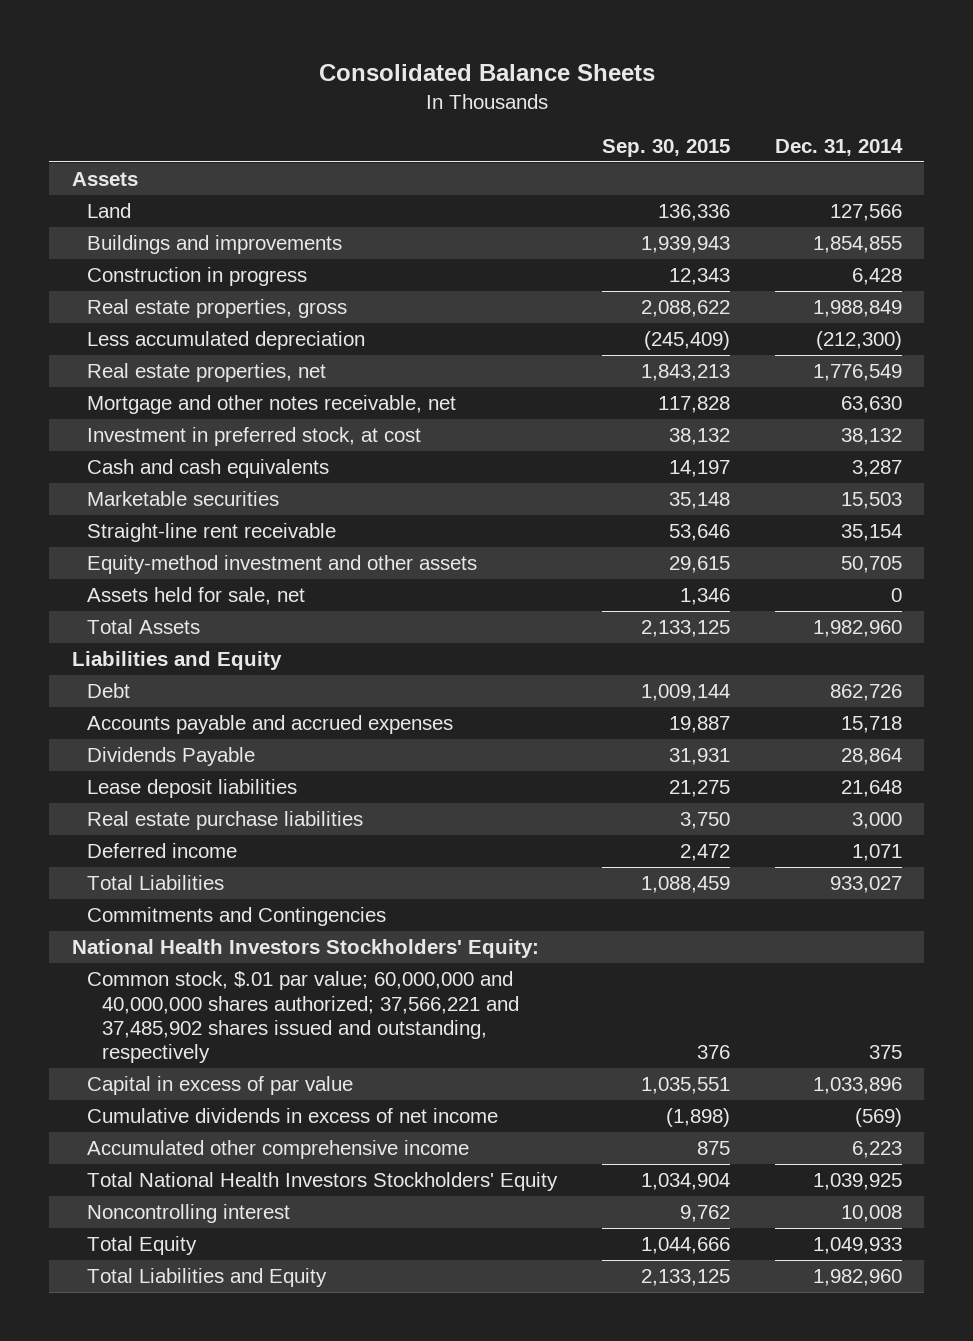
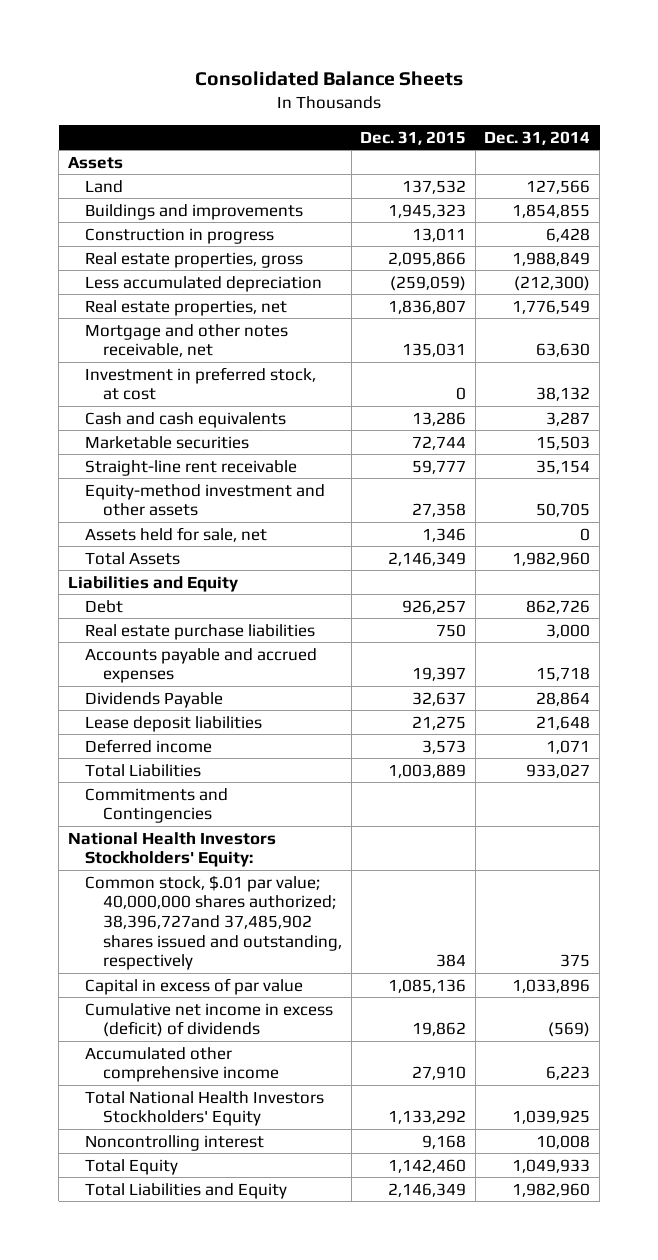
- | Sep. 30, 2015 | Dec. 31, 2014
+ | Dec. 31, 2015 | Dec. 31, 2014
moved up: Real estate purchase liabilities | 750 | 3,000
- Common stock, $.01 par value; 60,000,000 and 40,000,000 shares authorized; 37,566,221 and 37,485,902 shares issued and outstanding, respectively | 376 | 375
+ Common stock, $.01 par value; 40,000,000 shares authorized; 38,396,727and 37,485,902 shares issued and outstanding, respectively | 384 | 375
- Cumulative dividends in excess of net income | (1,898) | (569)
+ Cumulative net income in excess (deficit) of dividends | 19,862 | (569)

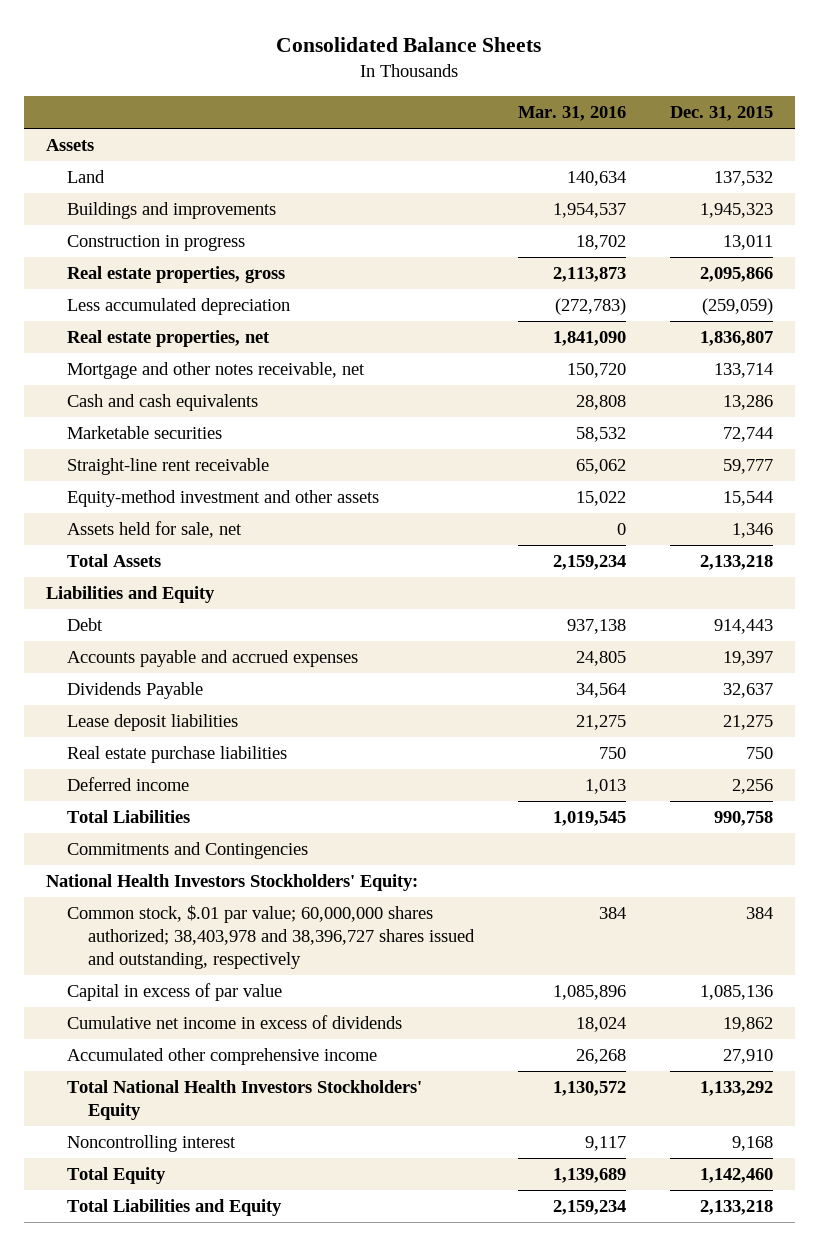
- | Dec. 31, 2015 | Dec. 31, 2014
+ | Mar. 31, 2016 | Dec. 31, 2015
- Mortgage and other notes receivable, net | 135,031 | 63,630
- Investment in preferred stock, at cost | 0 | 38,132
+ Mortgage and other notes receivable, net | 150,720 | 133,714
- Equity-method investment and other assets | 27,358 | 50,705
+ Equity-method investment and other assets | 15,022 | 15,544
- Total Assets | 2,146,349 | 1,982,960
+ Total Assets | 2,159,234 | 2,133,218
- Debt | 926,257 | 862,726
+ Debt | 937,138 | 914,443
- Deferred income | 3,573 | 1,071
- Total Liabilities | 1,003,889 | 933,027
moved down: Real estate purchase liabilities | 750 | 750
+ Deferred income | 1,013 | 2,256
+ Total Liabilities | 1,019,545 | 990,758
- Common stock, $.01 par value; 40,000,000 shares authorized; 38,396,727and 37,485,902 shares issued and outstanding, respectively | 384 | 375
+ Common stock, $.01 par value; 60,000,000 shares authorized; 38,403,978 and 38,396,727 shares issued and outstanding, respectively | 384 | 384
- Cumulative net income in excess (deficit) of dividends | 19,862 | (569)
+ Cumulative net income in excess of dividends | 18,024 | 19,862
- Total Liabilities and Equity | 2,146,349 | 1,982,960
+ Total Liabilities and Equity | 2,159,234 | 2,133,218

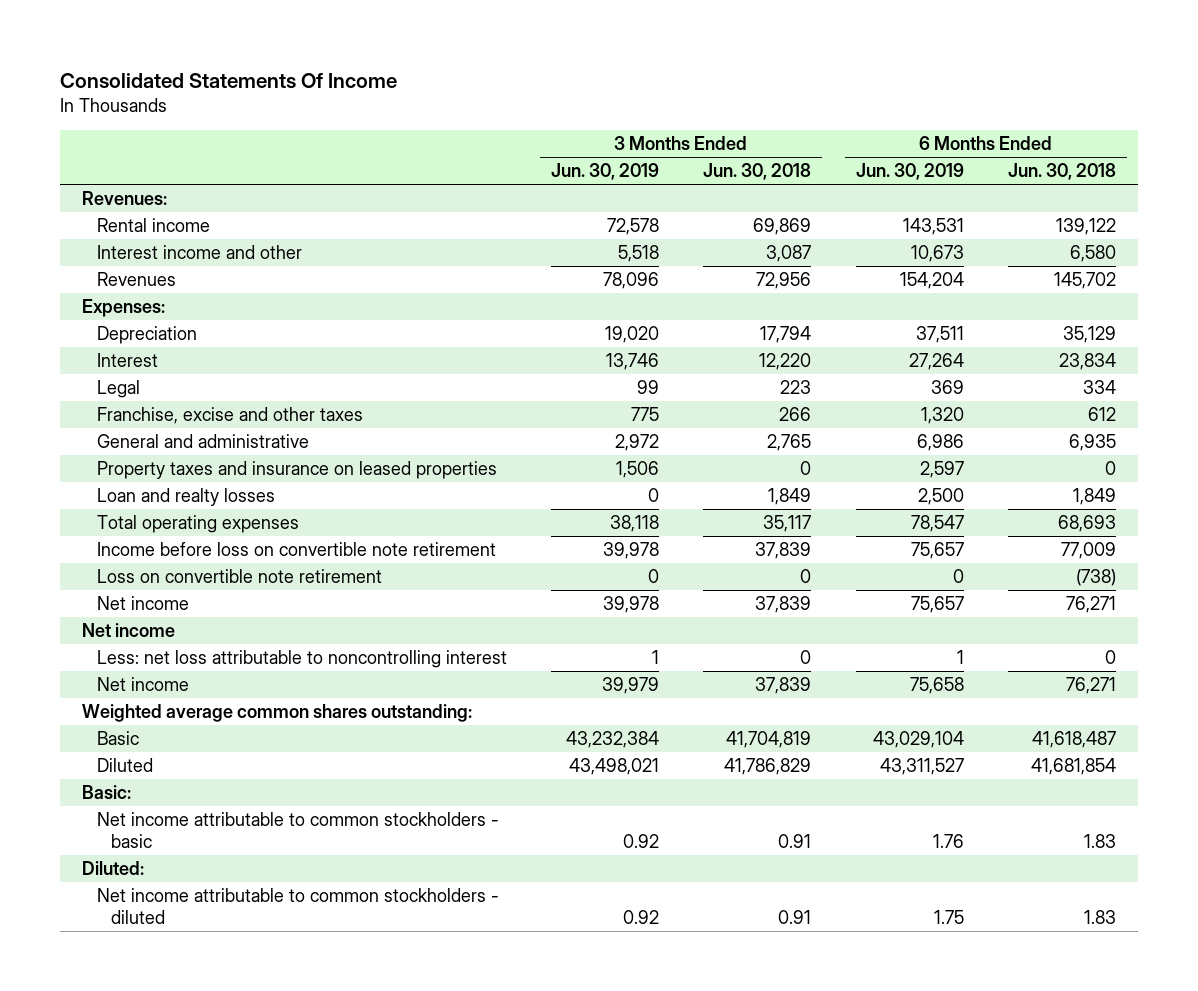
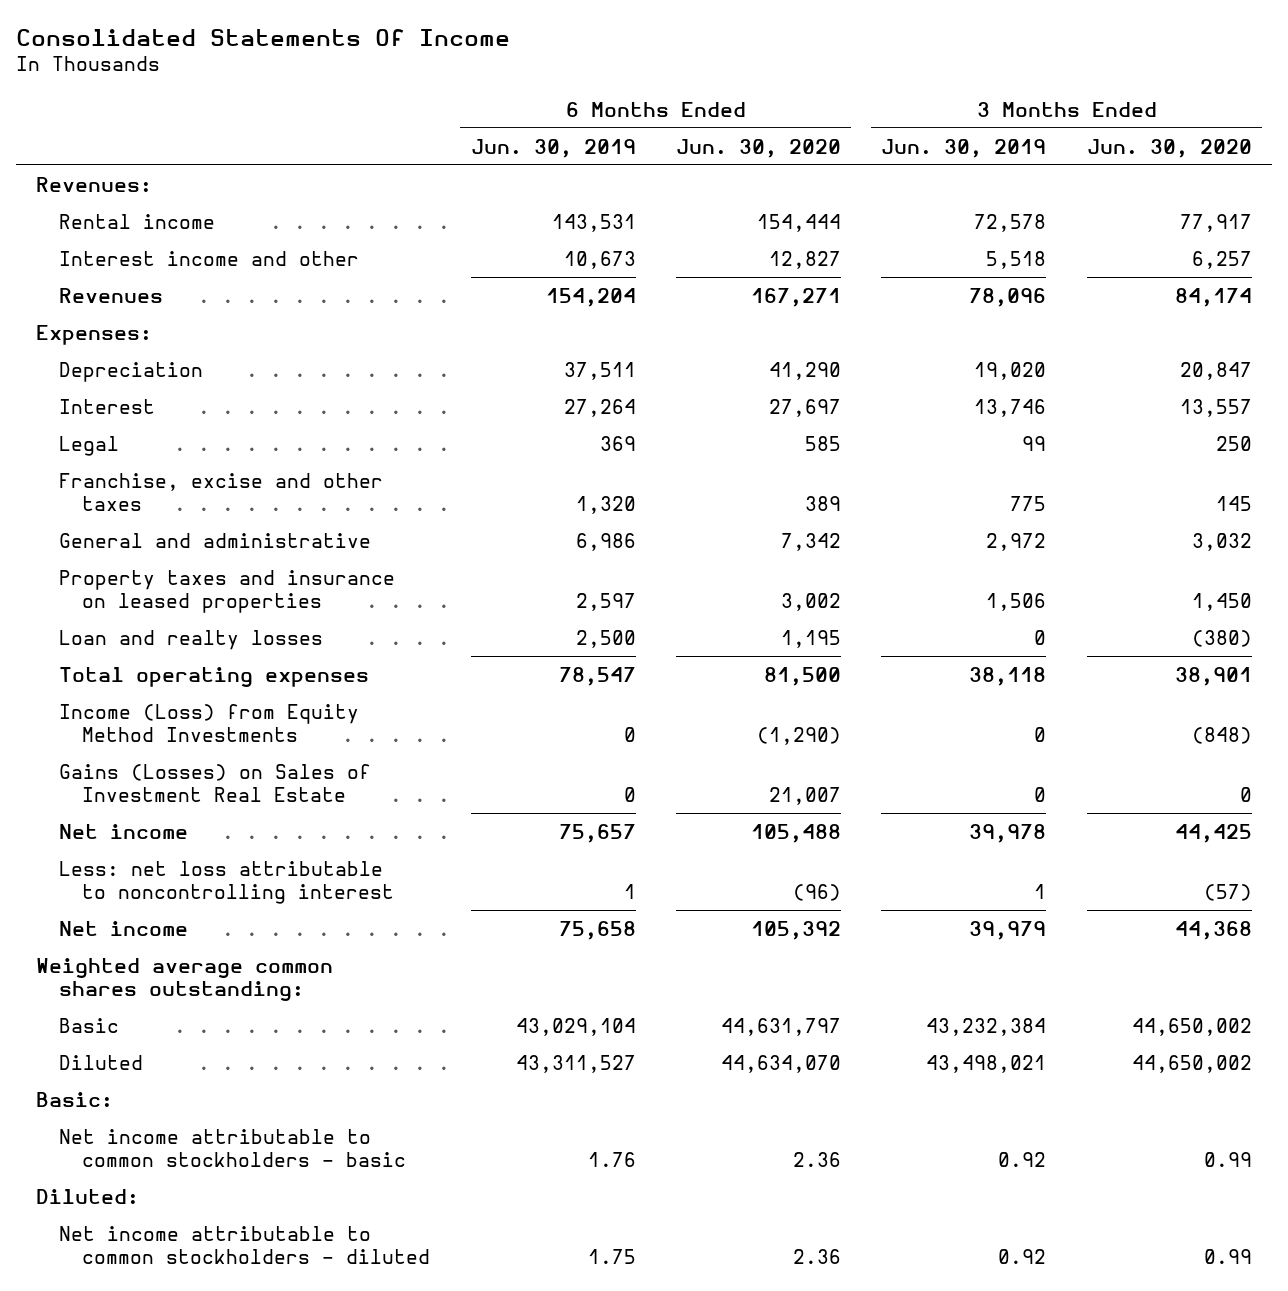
- | 3 Months Ended Jun. 30, 2019 | 3 Months Ended Jun. 30, 2018 | 6 Months Ended Jun. 30, 2019 | 6 Months Ended Jun. 30, 2018
+ | 6 Months Ended Jun. 30, 2019 | 6 Months Ended Jun. 30, 2020 | 3 Months Ended Jun. 30, 2019 | 3 Months Ended Jun. 30, 2020
- Income before loss on convertible note retirement | 39,978 | 37,839 | 75,657 | 77,009
- Loss on convertible note retirement | 0 | 0 | 0 | (738)
+ Income (Loss) from Equity Method Investments | 0 | (1,290) | 0 | (848)
+ Gains (Losses) on Sales of Investment Real Estate | 0 | 21,007 | 0 | 0
- Net income

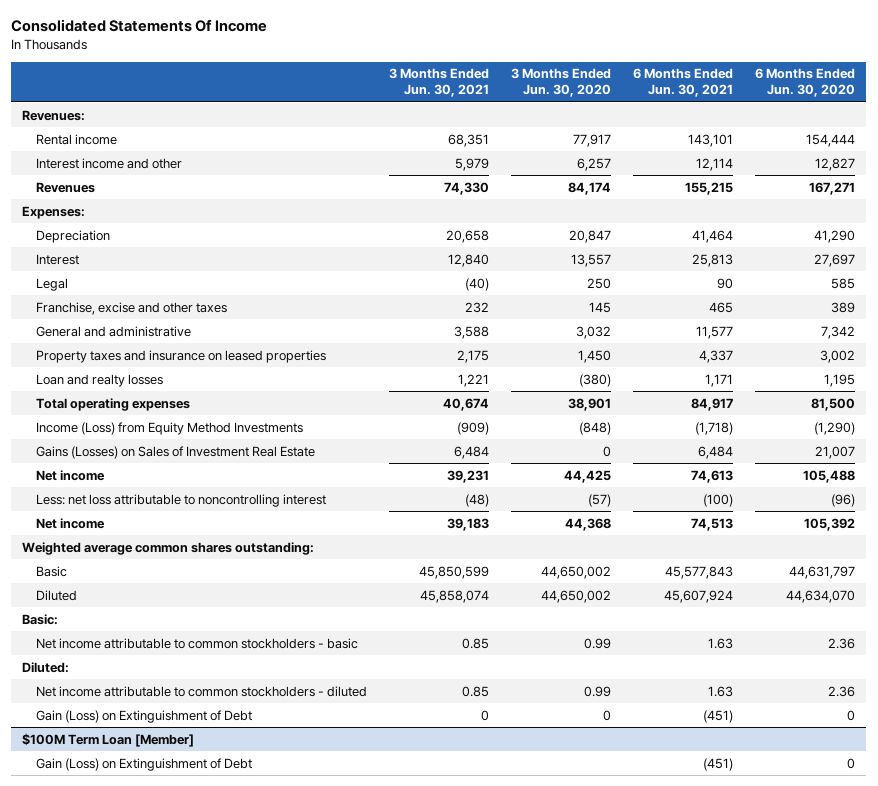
- | 6 Months Ended Jun. 30, 2019 | 6 Months Ended Jun. 30, 2020 | 3 Months Ended Jun. 30, 2019 | 3 Months Ended Jun. 30, 2020
+ | 3 Months Ended Jun. 30, 2021 | 3 Months Ended Jun. 30, 2020 | 6 Months Ended Jun. 30, 2021 | 6 Months Ended Jun. 30, 2020
+ Gain (Loss) on Extinguishment of Debt | 0 | 0 | (451) | 0
+ $100M Term Loan [Member]
+ Gain (Loss) on Extinguishment of Debt | | | (451) | 0

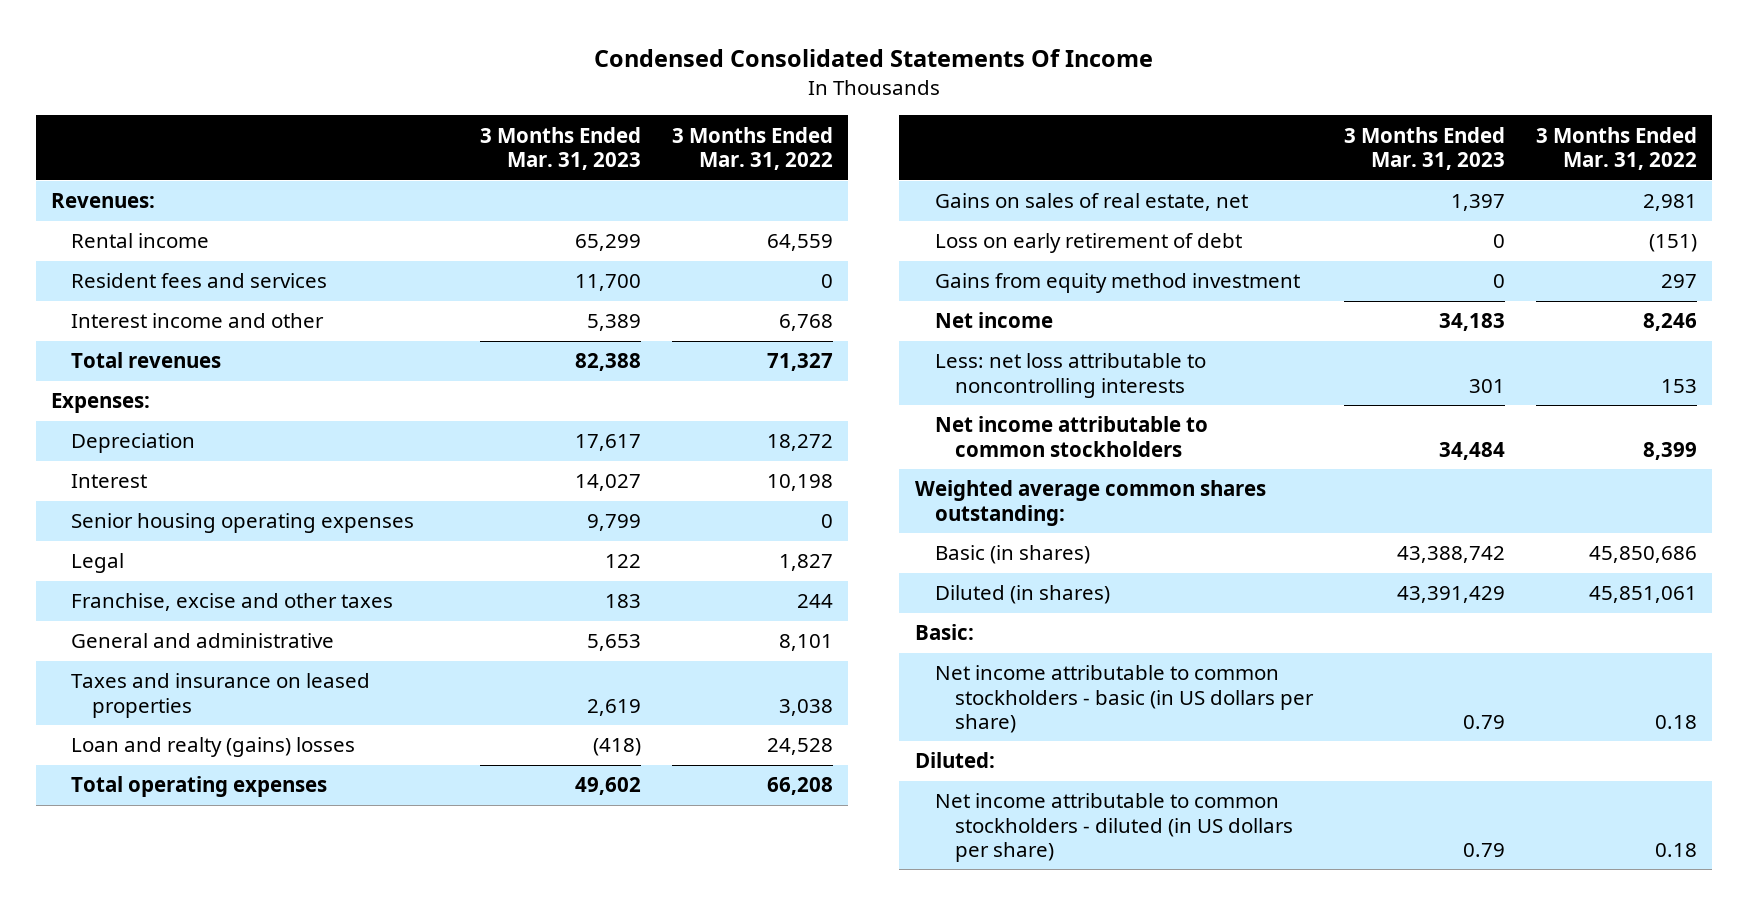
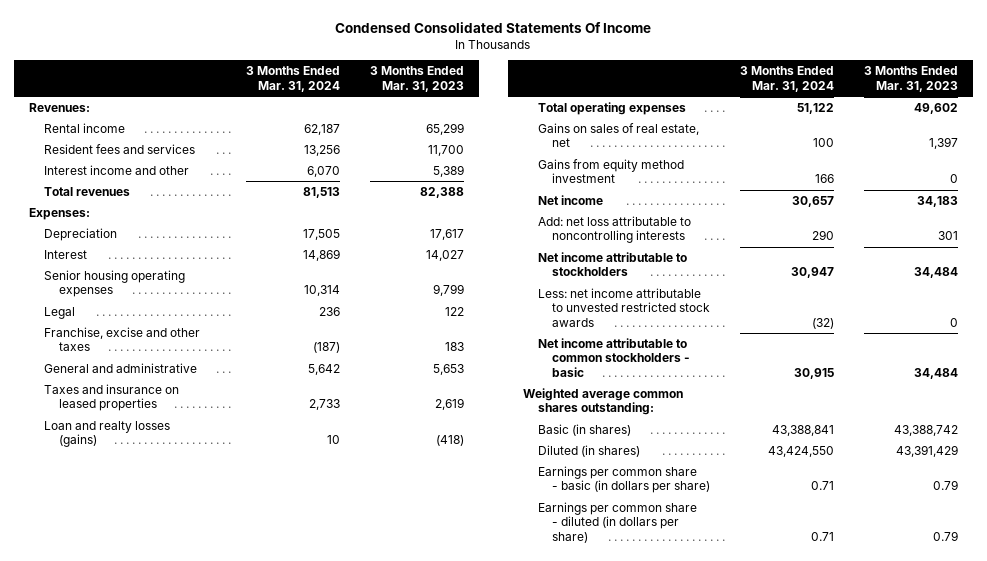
- | 3 Months Ended Mar. 31, 2023 | 3 Months Ended Mar. 31, 2022
+ | 3 Months Ended Mar. 31, 2024 | 3 Months Ended Mar. 31, 2023
- Loan and realty (gains) losses | (418) | 24,528
+ Loan and realty losses (gains) | 10 | (418)
- Loss on early retirement of debt | 0 | (151)
- Less: net loss attributable to noncontrolling interests | 301 | 153
- Net income attributable to common stockholders | 34,484 | 8,399
+ Add: net loss attributable to noncontrolling interests | 290 | 301
+ Net income attributable to stockholders | 30,947 | 34,484
+ Less: net income attributable to unvested restricted stock awards | (32) | 0
+ Net income attributable to common stockholders - basic | 30,915 | 34,484
- Basic:
- Net income attributable to common stockholders - basic (in US dollars per share) | 0.79 | 0.18
- Diluted:
- Net income attributable to common stockholders - diluted (in US dollars per share) | 0.79 | 0.18
+ Earnings per common share - basic (in dollars per share) | 0.71 | 0.79
+ Earnings per common share - diluted (in dollars per share) | 0.71 | 0.79

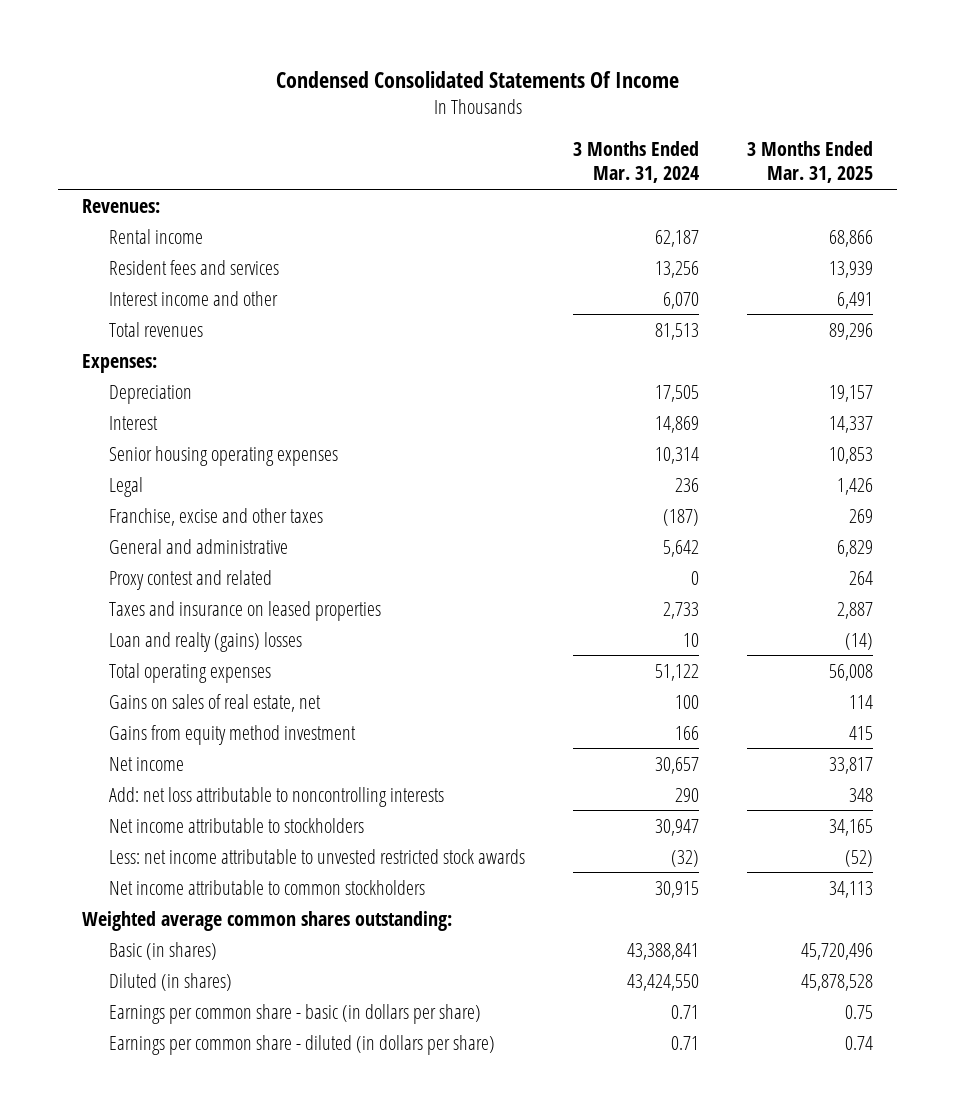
- | 3 Months Ended Mar. 31, 2024 | 3 Months Ended Mar. 31, 2023
+ | 3 Months Ended Mar. 31, 2024 | 3 Months Ended Mar. 31, 2025
+ Proxy contest and related | 0 | 264
- Loan and realty losses (gains) | 10 | (418)
+ Loan and realty (gains) losses | 10 | (14)
- Net income attributable to common stockholders - basic | 30,915 | 34,484
+ Net income attributable to common stockholders | 30,915 | 34,113

